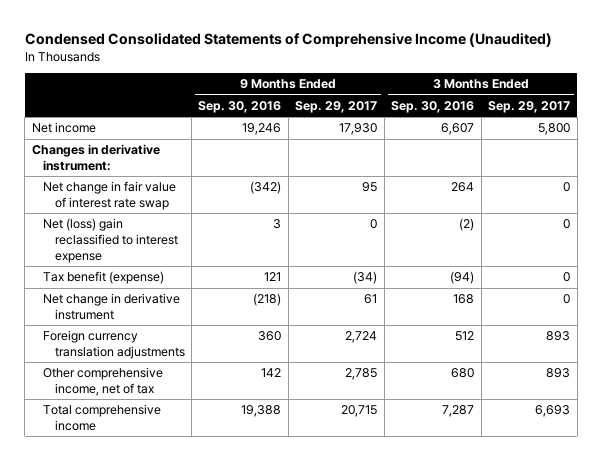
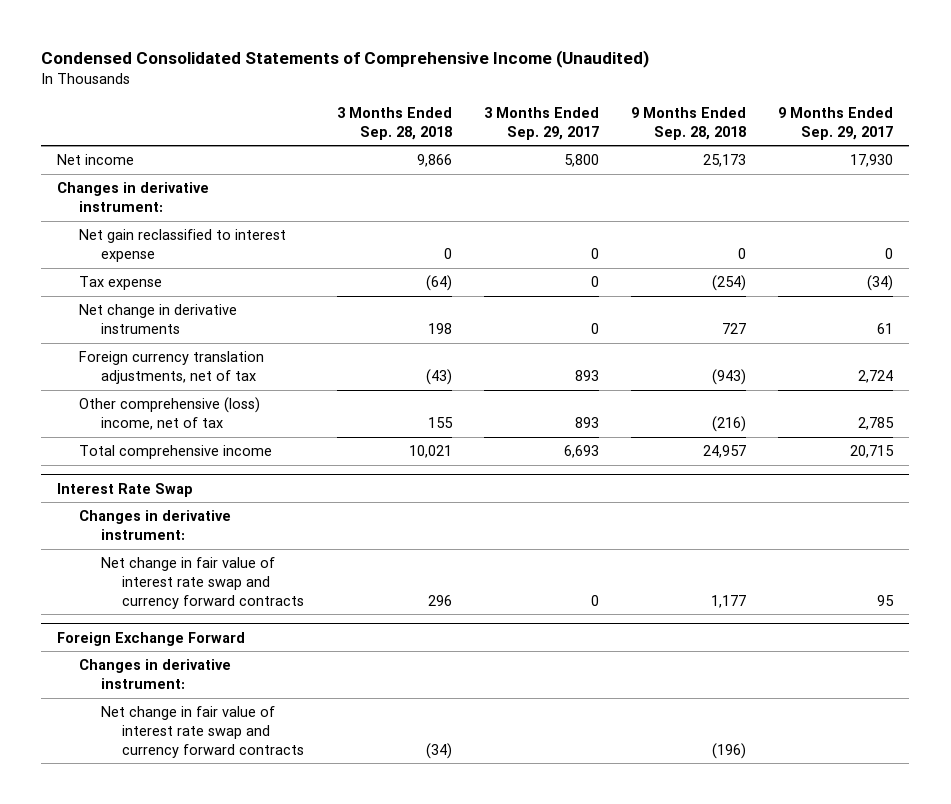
- | 9 Months Ended Sep. 30, 2016 | 9 Months Ended Sep. 29, 2017 | 3 Months Ended Sep. 30, 2016 | 3 Months Ended Sep. 29, 2017
+ | 3 Months Ended Sep. 28, 2018 | 3 Months Ended Sep. 29, 2017 | 9 Months Ended Sep. 28, 2018 | 9 Months Ended Sep. 29, 2017
- Net change in fair value of interest rate swap | (342) | 95 | 264 | 0
- Net (loss) gain reclassified to interest expense | 3 | 0 | (2) | 0
- Tax benefit (expense) | 121 | (34) | (94) | 0
- Net change in derivative instrument | (218) | 61 | 168 | 0
- Foreign currency translation adjustments | 360 | 2,724 | 512 | 893
- Other comprehensive income, net of tax | 142 | 2,785 | 680 | 893
+ Net gain reclassified to interest expense | 0 | 0 | 0 | 0
+ Tax expense | (64) | 0 | (254) | (34)
+ Net change in derivative instruments | 198 | 0 | 727 | 61
+ Foreign currency translation adjustments, net of tax | (43) | 893 | (943) | 2,724
+ Other comprehensive (loss) income, net of tax | 155 | 893 | (216) | 2,785
+ Interest Rate Swap
+ Changes in derivative instrument:
+ Net change in fair value of interest rate swap and currency forward contracts | 296 | 0 | 1,177 | 95
+ Foreign Exchange Forward
+ Changes in derivative instrument:
+ Net change in fair value of interest rate swap and currency forward contracts | (34) | | (196) |

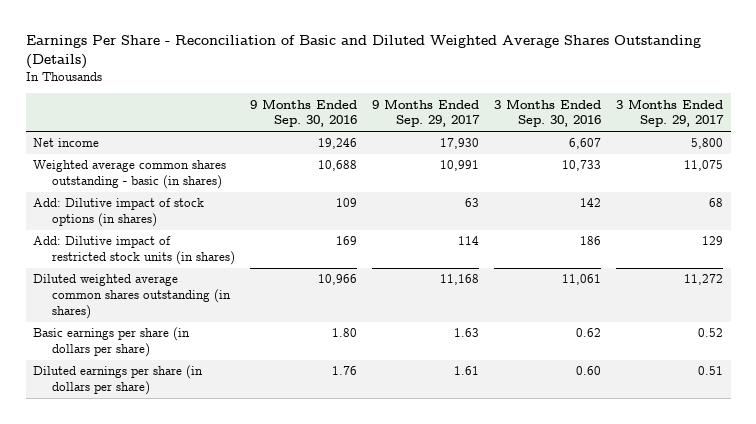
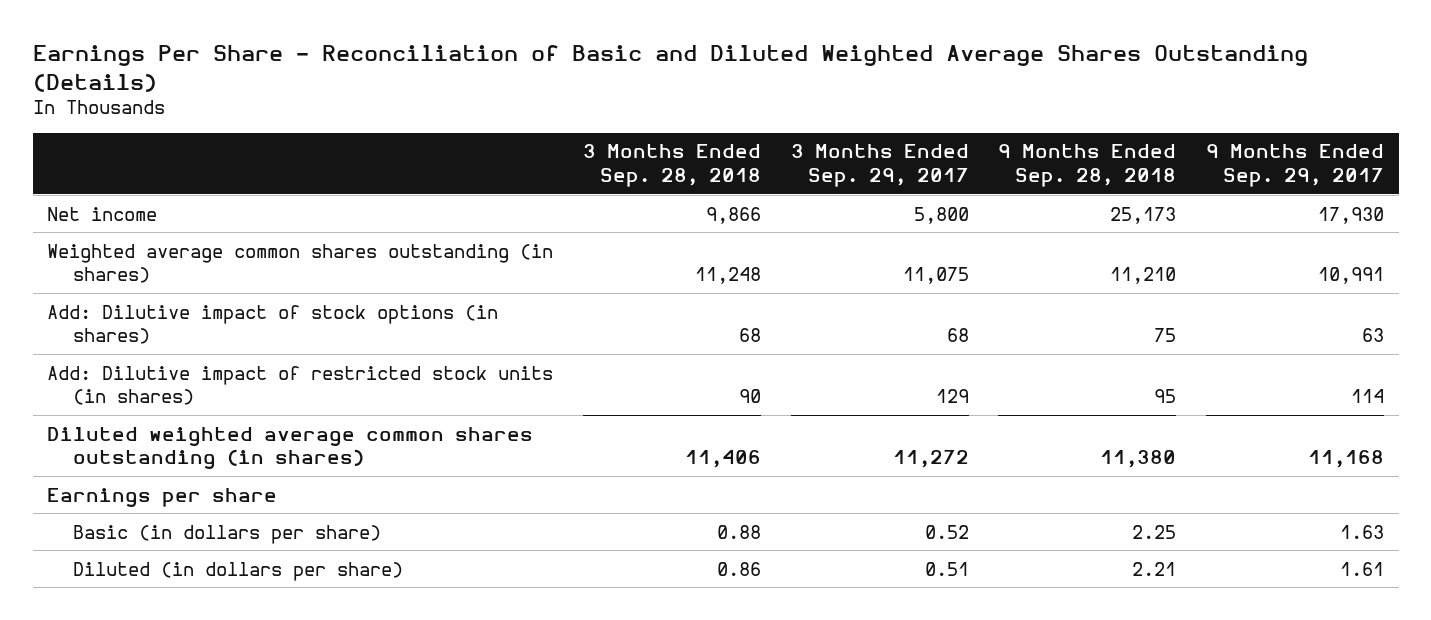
- | 9 Months Ended Sep. 30, 2016 | 9 Months Ended Sep. 29, 2017 | 3 Months Ended Sep. 30, 2016 | 3 Months Ended Sep. 29, 2017
+ | 3 Months Ended Sep. 28, 2018 | 3 Months Ended Sep. 29, 2017 | 9 Months Ended Sep. 28, 2018 | 9 Months Ended Sep. 29, 2017
- Weighted average common shares outstanding - basic (in shares) | 10,688 | 10,991 | 10,733 | 11,075
+ Weighted average common shares outstanding (in shares) | 11,248 | 11,075 | 11,210 | 10,991
- Basic earnings per share (in dollars per share) | 1.80 | 1.63 | 0.62 | 0.52
- Diluted earnings per share (in dollars per share) | 1.76 | 1.61 | 0.60 | 0.51
+ Earnings per share
+ Basic (in dollars per share) | 0.88 | 0.52 | 2.25 | 1.63
+ Diluted (in dollars per share) | 0.86 | 0.51 | 2.21 | 1.61

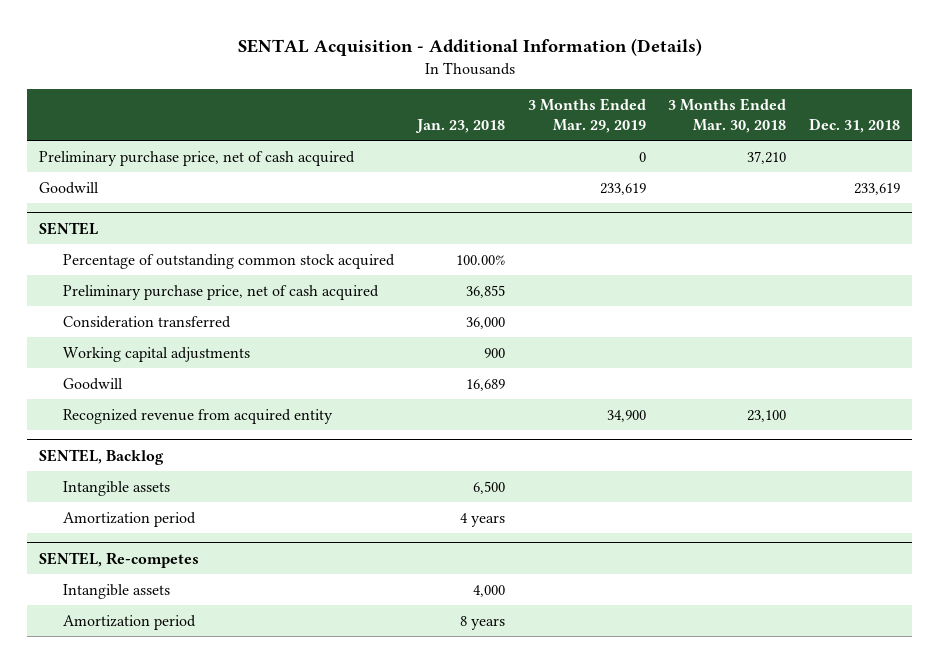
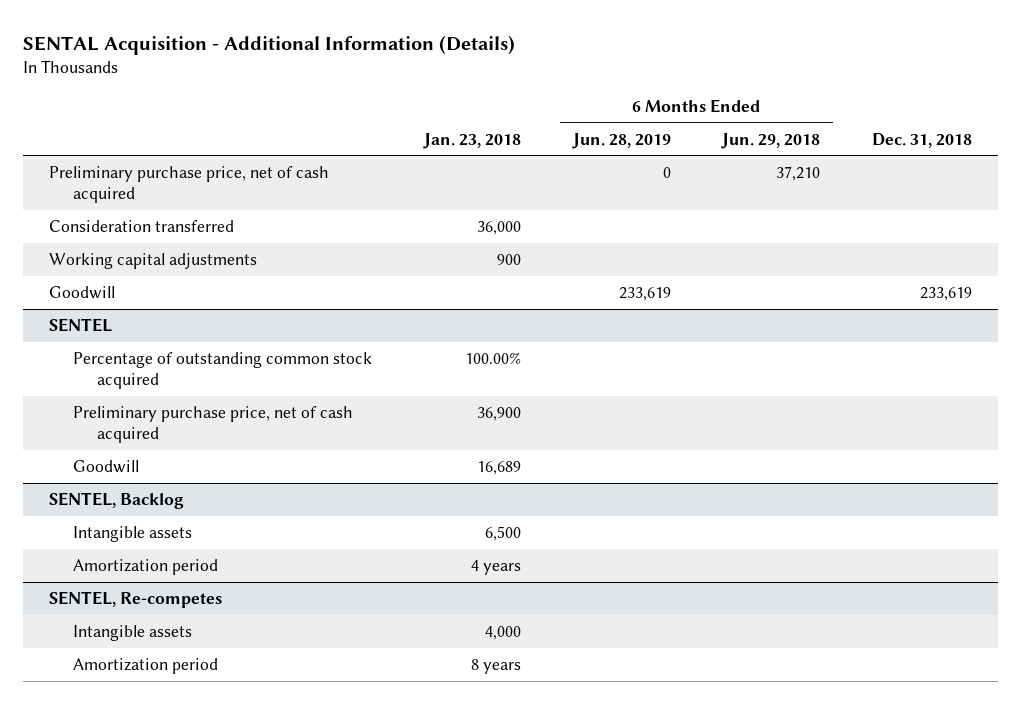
- | Jan. 23, 2018 | 3 Months Ended Mar. 29, 2019 | 3 Months Ended Mar. 30, 2018 | Dec. 31, 2018
+ | Jan. 23, 2018 | 6 Months Ended Jun. 28, 2019 | 6 Months Ended Jun. 29, 2018 | Dec. 31, 2018
+ Consideration transferred | 36,000 | | |
+ Working capital adjustments | 900 | | |
@ SENTEL
- Preliminary purchase price, net of cash acquired | 36,855 | | |
- Consideration transferred | 36,000 | | |
- Working capital adjustments | 900 | | |
+ Preliminary purchase price, net of cash acquired | 36,900 | | |
- Recognized revenue from acquired entity | | 34,900 | 23,100 |

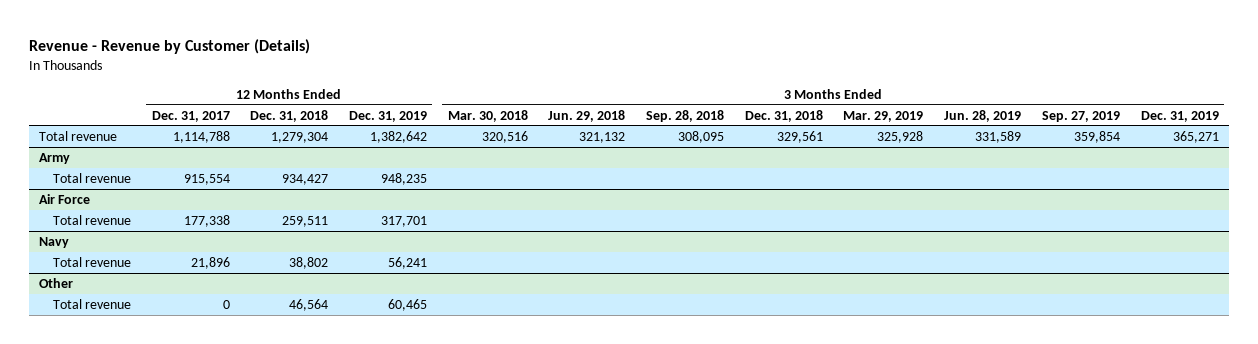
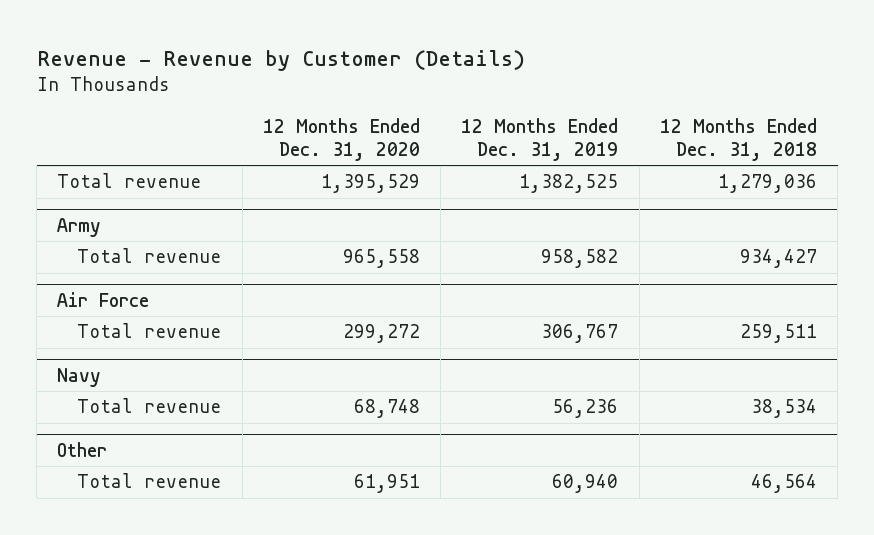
- | 12 Months Ended Dec. 31, 2017 | 12 Months Ended Dec. 31, 2018 | 12 Months Ended Dec. 31, 2019 | 3 Months Ended Mar. 30, 2018 | 3 Months Ended Jun. 29, 2018 | 3 Months Ended Sep. 28, 2018 | 3 Months Ended Dec. 31, 2018 | 3 Months Ended Mar. 29, 2019 | 3 Months Ended Jun. 28, 2019 | 3 Months Ended Sep. 27, 2019 | 3 Months Ended Dec. 31, 2019
+ | 12 Months Ended Dec. 31, 2020 | 12 Months Ended Dec. 31, 2019 | 12 Months Ended Dec. 31, 2018
- Total revenue | 1,114,788 | 1,279,304 | 1,382,642 | 320,516 | 321,132 | 308,095 | 329,561 | 325,928 | 331,589 | 359,854 | 365,271
+ Total revenue | 1,395,529 | 1,382,525 | 1,279,036
@ Army
- Total revenue | 915,554 | 934,427 | 948,235 | | | | | | | |
+ Total revenue | 965,558 | 958,582 | 934,427
@ Air Force
- Total revenue | 177,338 | 259,511 | 317,701 | | | | | | | |
+ Total revenue | 299,272 | 306,767 | 259,511
@ Navy
- Total revenue | 21,896 | 38,802 | 56,241 | | | | | | | |
+ Total revenue | 68,748 | 56,236 | 38,534
@ Other
- Total revenue | 0 | 46,564 | 60,465 | | | | | | | |
+ Total revenue | 61,951 | 60,940 | 46,564

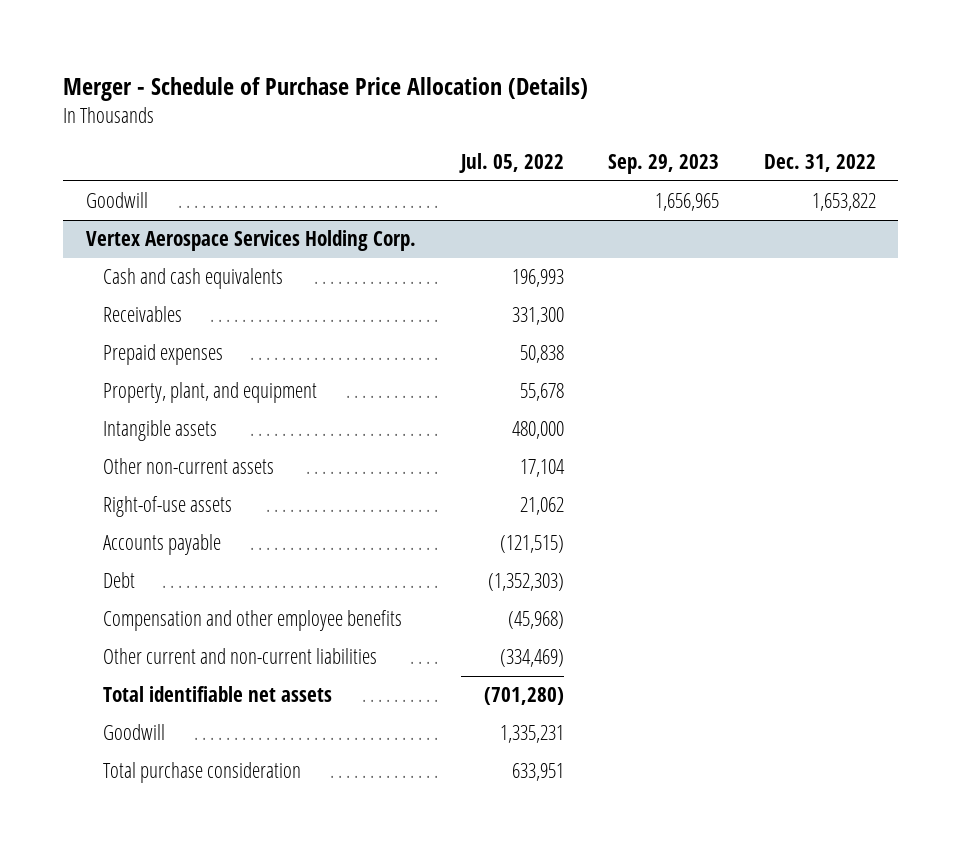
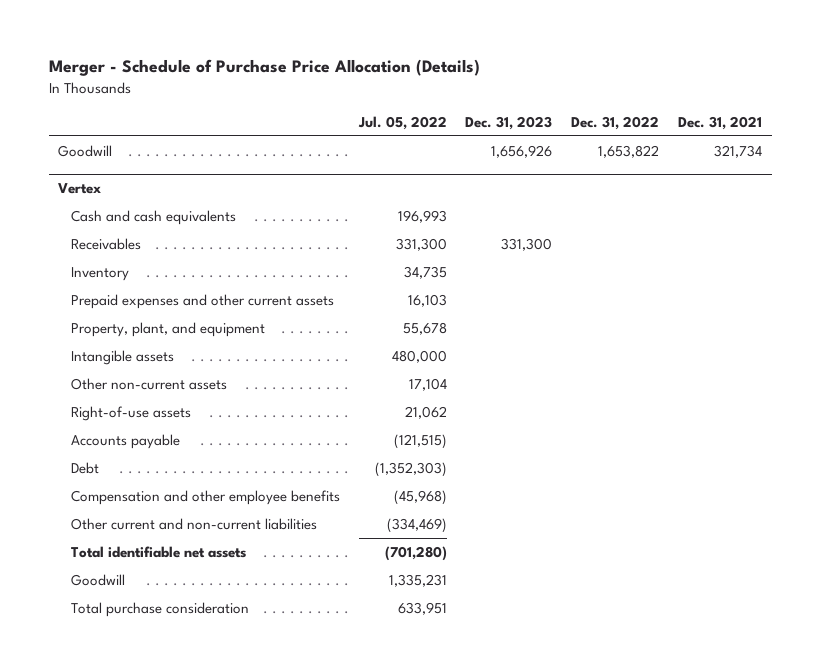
- | Jul. 05, 2022 | Sep. 29, 2023 | Dec. 31, 2022
+ | Jul. 05, 2022 | Dec. 31, 2023 | Dec. 31, 2022 | Dec. 31, 2021
- Vertex Aerospace Services Holding Corp.
+ Vertex
- Prepaid expenses | 50,838 | |
+ Inventory | 34,735 | | |
+ Prepaid expenses and other current assets | 16,103 | | |

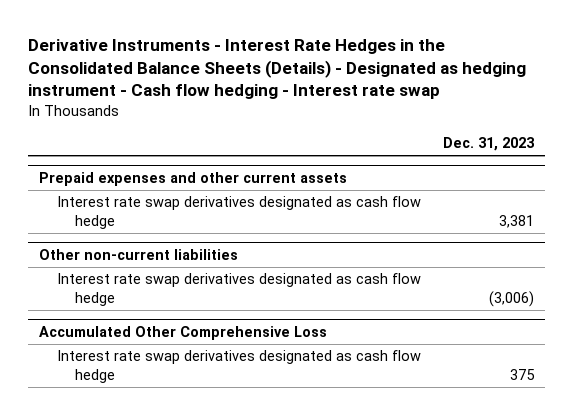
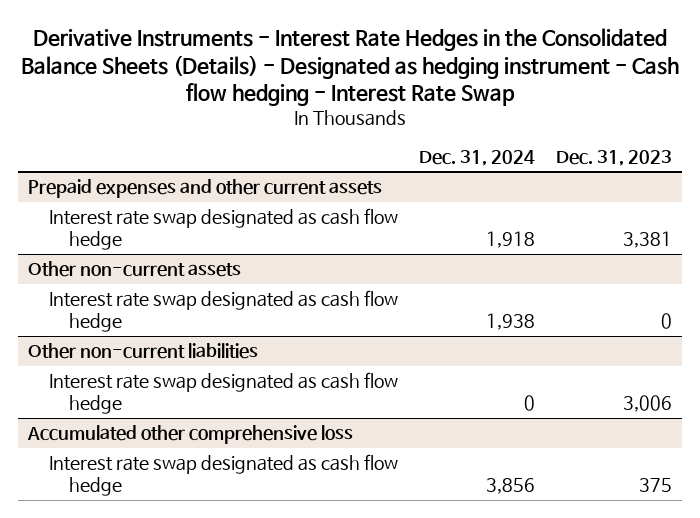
- Derivative Instruments - Interest Rate Hedges in the Consolidated Balance Sheets (Details) - Designated as hedging instrument - Cash flow hedging - Interest rate swap
+ Derivative Instruments - Interest Rate Hedges in the Consolidated Balance Sheets (Details) - Designated as hedging instrument - Cash flow hedging - Interest Rate Swap
- | Dec. 31, 2023
+ | Dec. 31, 2024 | Dec. 31, 2023
@ Prepaid expenses and other current assets
- Interest rate swap derivatives designated as cash flow hedge | 3,381
+ Interest rate swap designated as cash flow hedge | 1,918 | 3,381
+ Other non-current assets
+ Interest rate swap designated as cash flow hedge | 1,938 | 0
@ Other non-current liabilities
- Interest rate swap derivatives designated as cash flow hedge | (3,006)
- Accumulated Other Comprehensive Loss
- Interest rate swap derivatives designated as cash flow hedge | 375
@ Other non-current liabilities
+ Interest rate swap designated as cash flow hedge | 0 | 3,006
+ Accumulated other comprehensive loss
+ Interest rate swap designated as cash flow hedge | 3,856 | 375

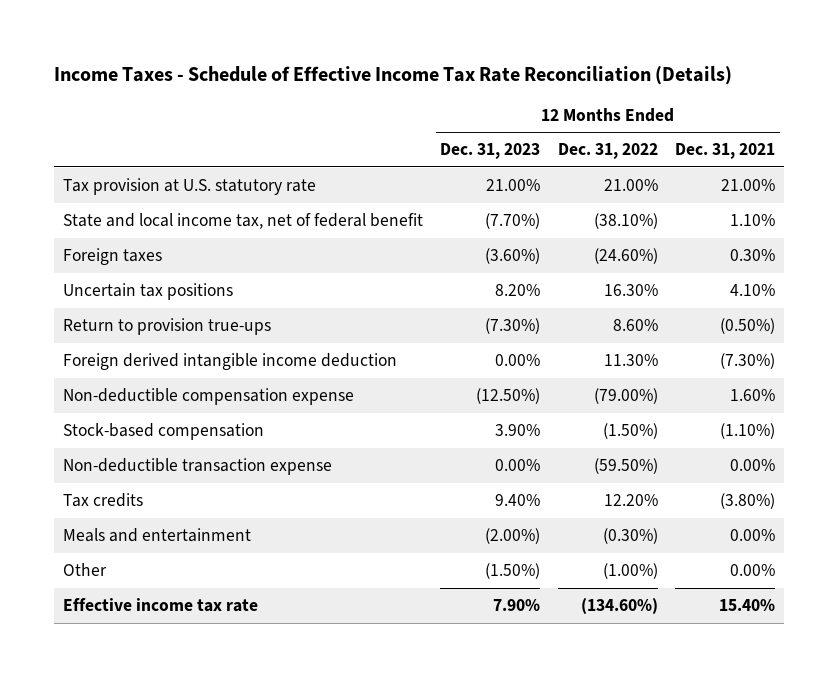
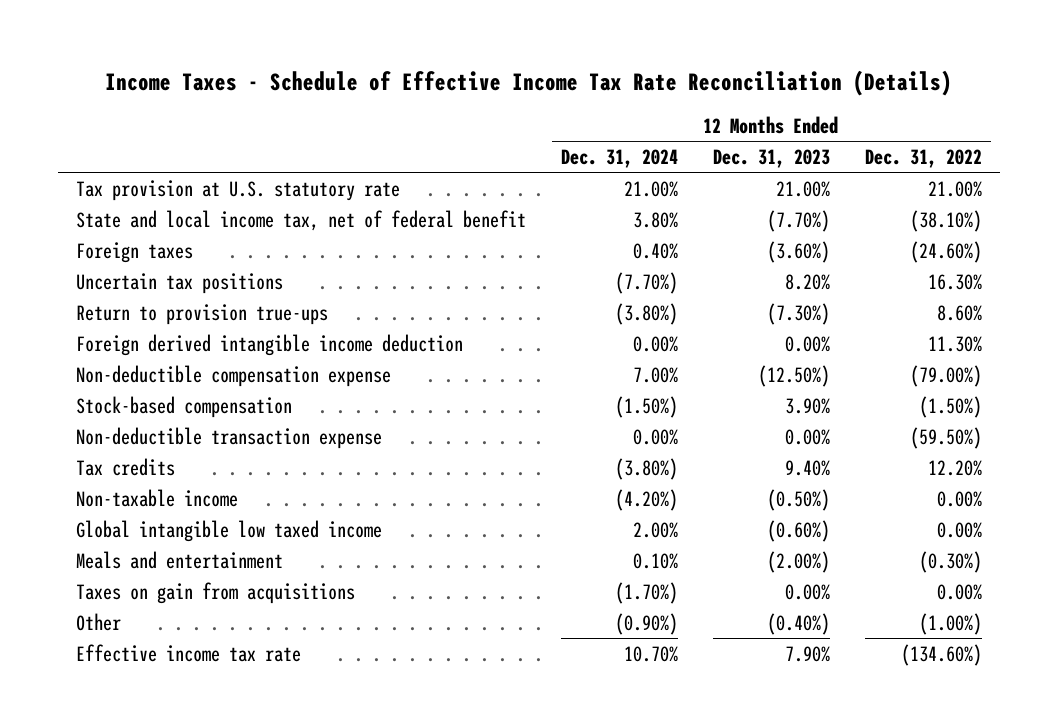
- | 12 Months Ended Dec. 31, 2023 | 12 Months Ended Dec. 31, 2022 | 12 Months Ended Dec. 31, 2021
+ | 12 Months Ended Dec. 31, 2024 | 12 Months Ended Dec. 31, 2023 | 12 Months Ended Dec. 31, 2022
+ Non-taxable income | (4.20%) | (0.50%) | 0.00%
+ Global intangible low taxed income | 2.00% | (0.60%) | 0.00%
- Other | (1.50%) | (1.00%) | 0.00%
+ Taxes on gain from acquisitions | (1.70%) | 0.00% | 0.00%
+ Other | (0.90%) | (0.40%) | (1.00%)

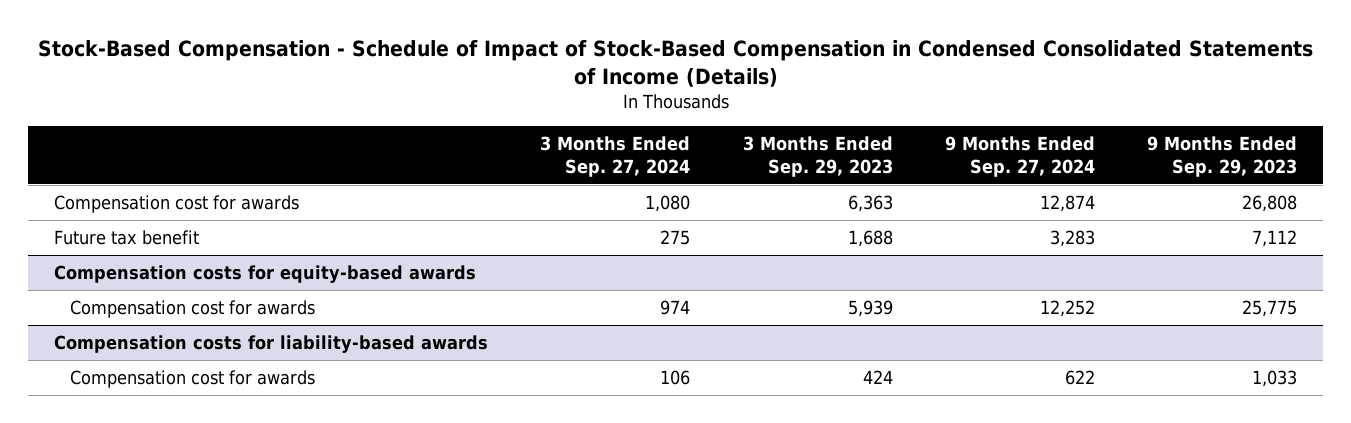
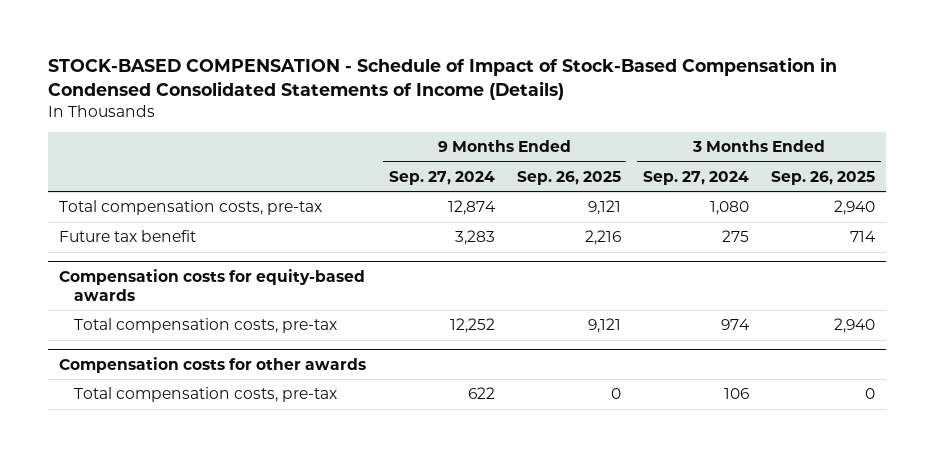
- Stock-Based Compensation - Schedule of Impact of Stock-Based Compensation in Condensed Consolidated Statements of Income (Details)
+ STOCK-BASED COMPENSATION - Schedule of Impact of Stock-Based Compensation in Condensed Consolidated Statements of Income (Details)
- | 3 Months Ended Sep. 27, 2024 | 3 Months Ended Sep. 29, 2023 | 9 Months Ended Sep. 27, 2024 | 9 Months Ended Sep. 29, 2023
+ | 9 Months Ended Sep. 27, 2024 | 9 Months Ended Sep. 26, 2025 | 3 Months Ended Sep. 27, 2024 | 3 Months Ended Sep. 26, 2025
- Compensation cost for awards | 1,080 | 6,363 | 12,874 | 26,808
+ Total compensation costs, pre-tax | 12,874 | 9,121 | 1,080 | 2,940
@ Compensation costs for equity-based awards
- Compensation cost for awards | 974 | 5,939 | 12,252 | 25,775
- Compensation costs for liability-based awards
- Compensation cost for awards | 106 | 424 | 622 | 1,033
@ Compensation costs for equity-based awards
+ Total compensation costs, pre-tax | 12,252 | 9,121 | 974 | 2,940
+ Compensation costs for other awards
+ Total compensation costs, pre-tax | 622 | 0 | 106 | 0

